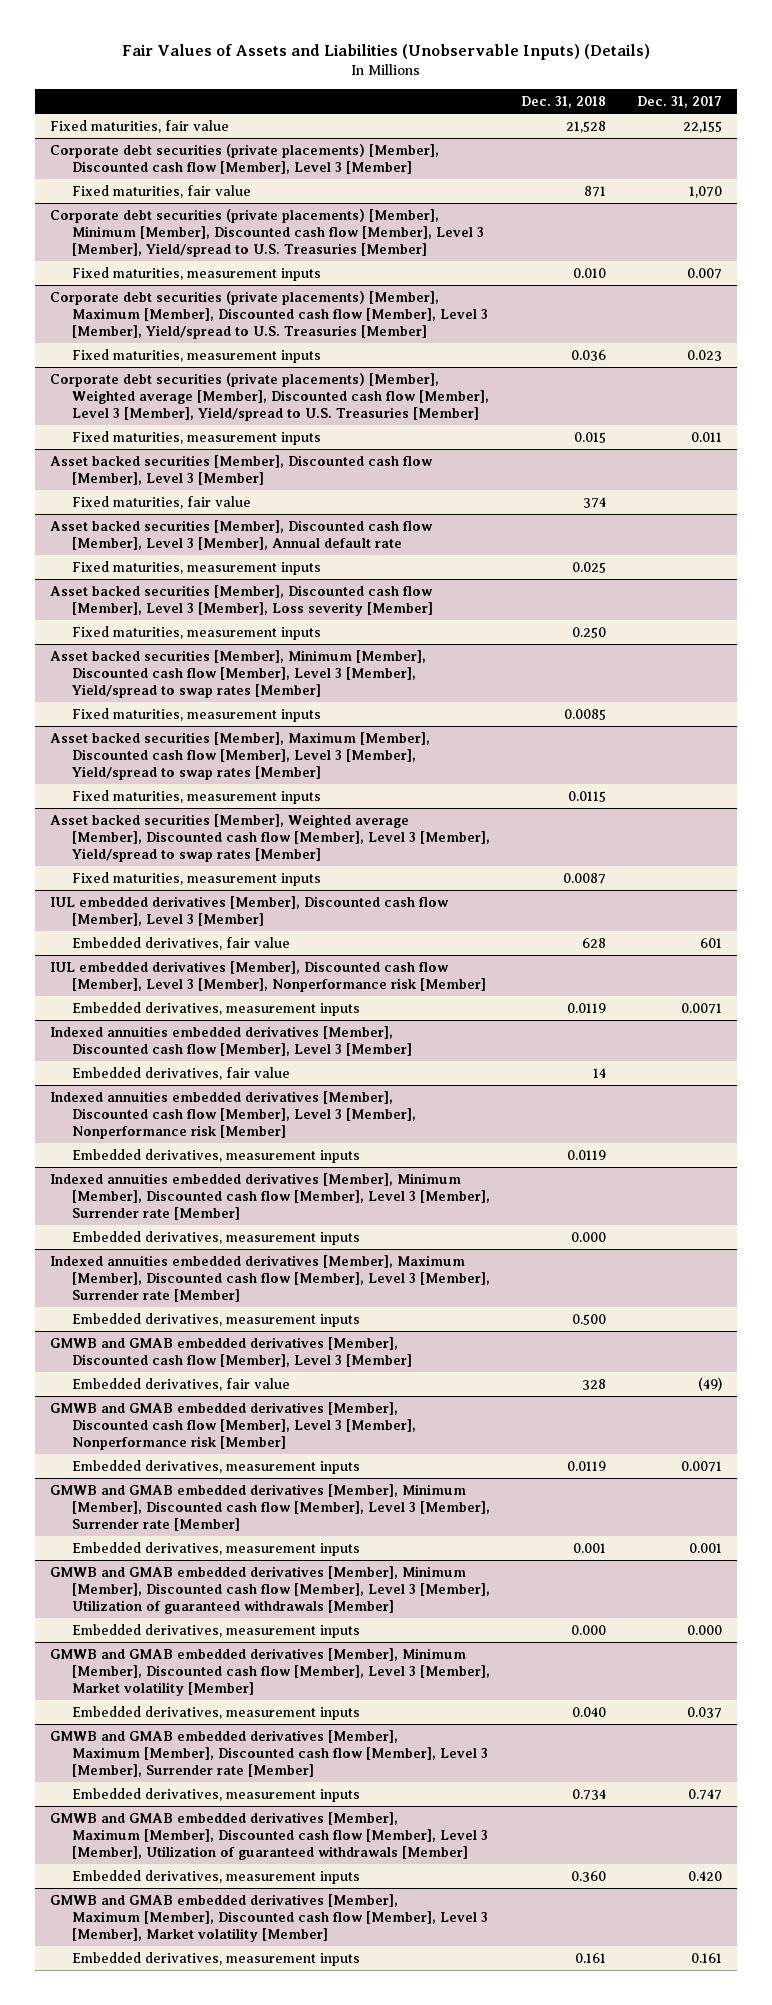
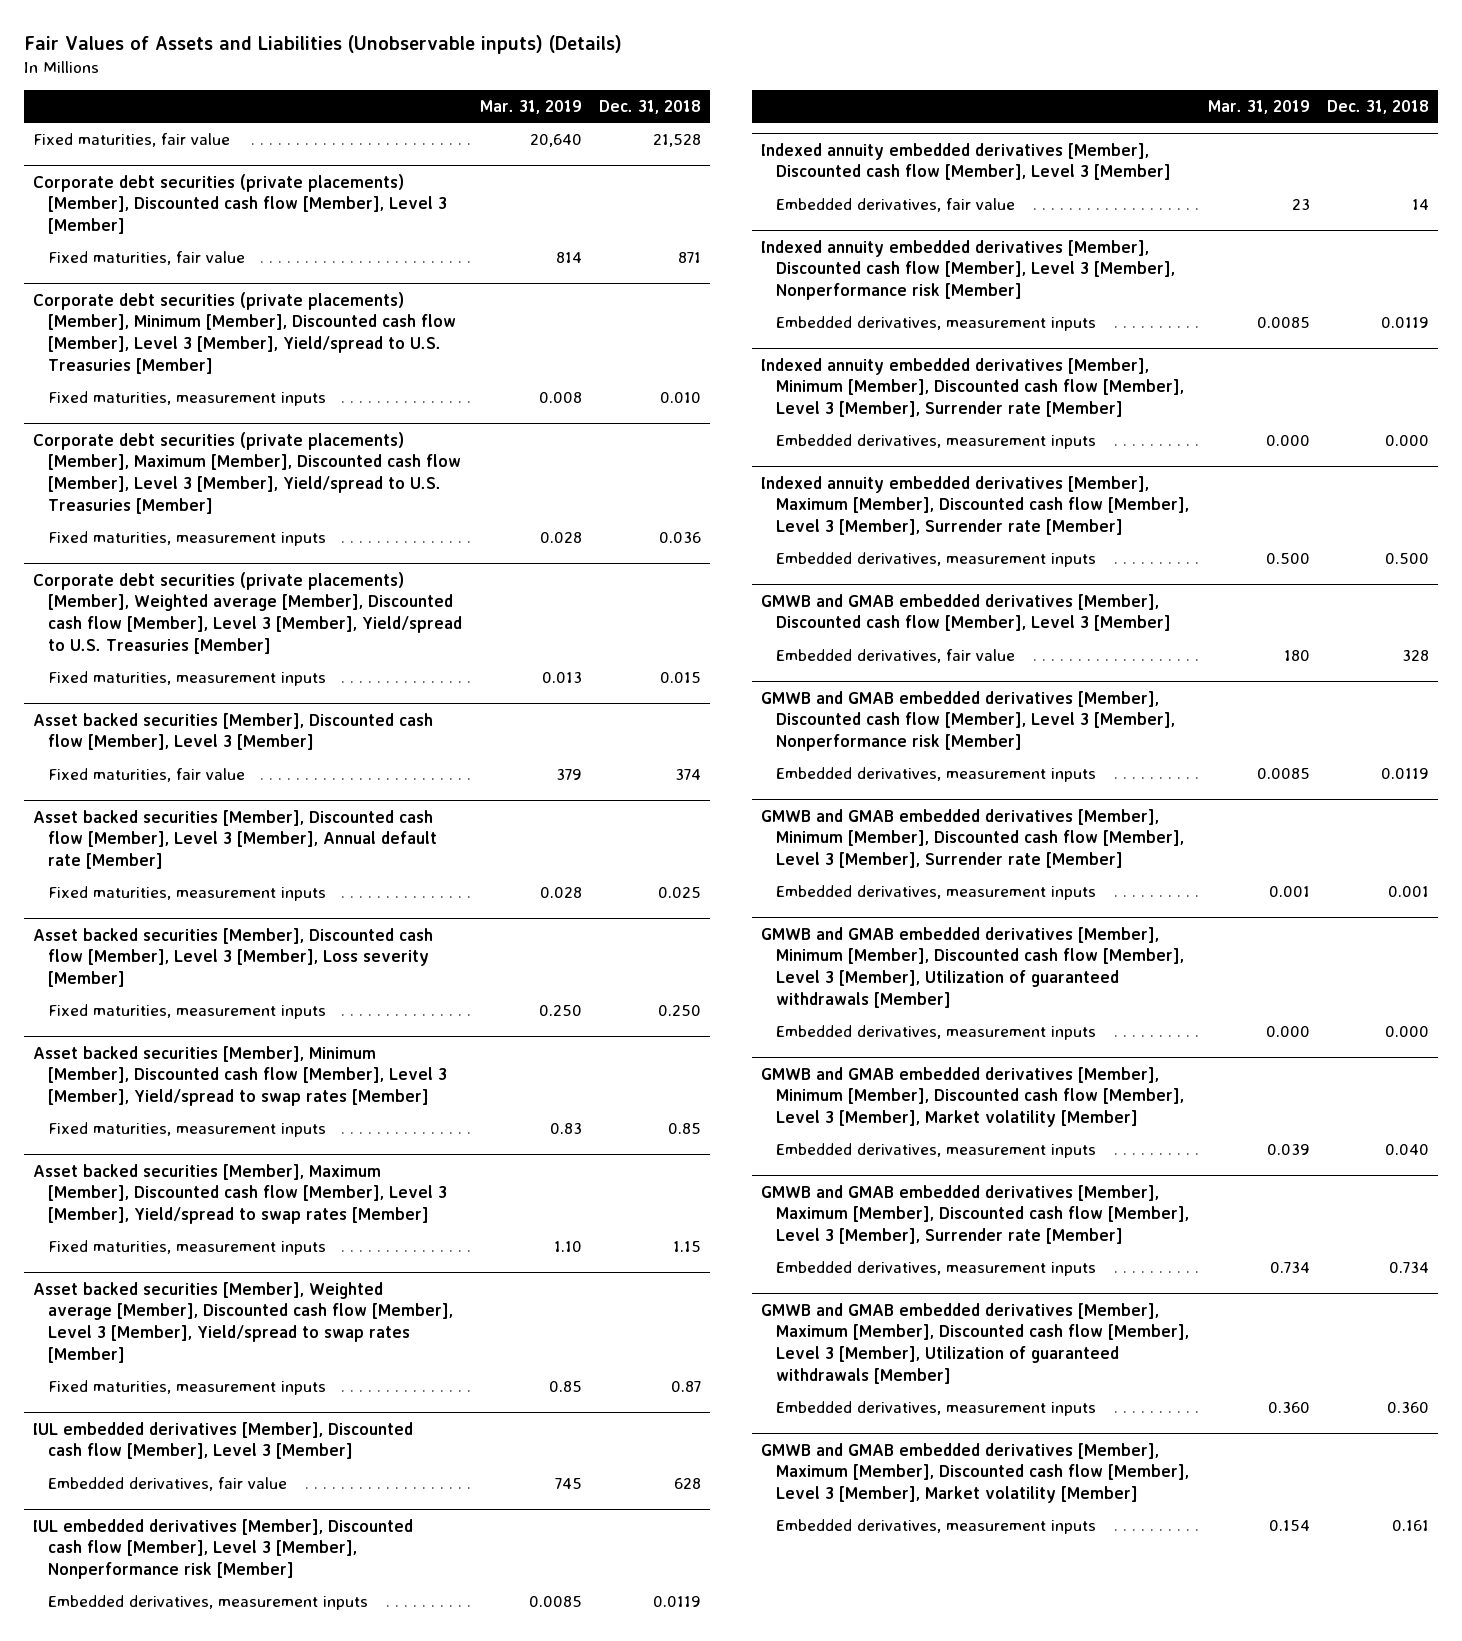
- Fair Values of Assets and Liabilities (Unobservable Inputs) (Details)
+ Fair Values of Assets and Liabilities (Unobservable inputs) (Details)
- | Dec. 31, 2018 | Dec. 31, 2017
+ | Mar. 31, 2019 | Dec. 31, 2018
- Asset backed securities [Member], Discounted cash flow [Member], Level 3 [Member], Annual default rate
+ Asset backed securities [Member], Discounted cash flow [Member], Level 3 [Member], Annual default rate [Member]
@ Asset backed securities [Member], Minimum [Member], Discounted cash flow [Member], Level 3 [Member], Yield/spread to swap rates [Member]
- Fixed maturities, measurement inputs | 0.0085 |
+ Fixed maturities, measurement inputs | 0.83 | 0.85
@ Asset backed securities [Member], Maximum [Member], Discounted cash flow [Member], Level 3 [Member], Yield/spread to swap rates [Member]
- Fixed maturities, measurement inputs | 0.0115 |
+ Fixed maturities, measurement inputs | 1.10 | 1.15
@ Asset backed securities [Member], Weighted average [Member], Discounted cash flow [Member], Level 3 [Member], Yield/spread to swap rates [Member]
- Fixed maturities, measurement inputs | 0.0087 |
+ Fixed maturities, measurement inputs | 0.85 | 0.87
- Indexed annuities embedded derivatives [Member], Discounted cash flow [Member], Level 3 [Member]
+ Indexed annuity embedded derivatives [Member], Discounted cash flow [Member], Level 3 [Member]
- Indexed annuities embedded derivatives [Member], Discounted cash flow [Member], Level 3 [Member], Nonperformance risk [Member]
+ Indexed annuity embedded derivatives [Member], Discounted cash flow [Member], Level 3 [Member], Nonperformance risk [Member]
- Indexed annuities embedded derivatives [Member], Minimum [Member], Discounted cash flow [Member], Level 3 [Member], Surrender rate [Member]
+ Indexed annuity embedded derivatives [Member], Minimum [Member], Discounted cash flow [Member], Level 3 [Member], Surrender rate [Member]
- Indexed annuities embedded derivatives [Member], Maximum [Member], Discounted cash flow [Member], Level 3 [Member], Surrender rate [Member]
+ Indexed annuity embedded derivatives [Member], Maximum [Member], Discounted cash flow [Member], Level 3 [Member], Surrender rate [Member]

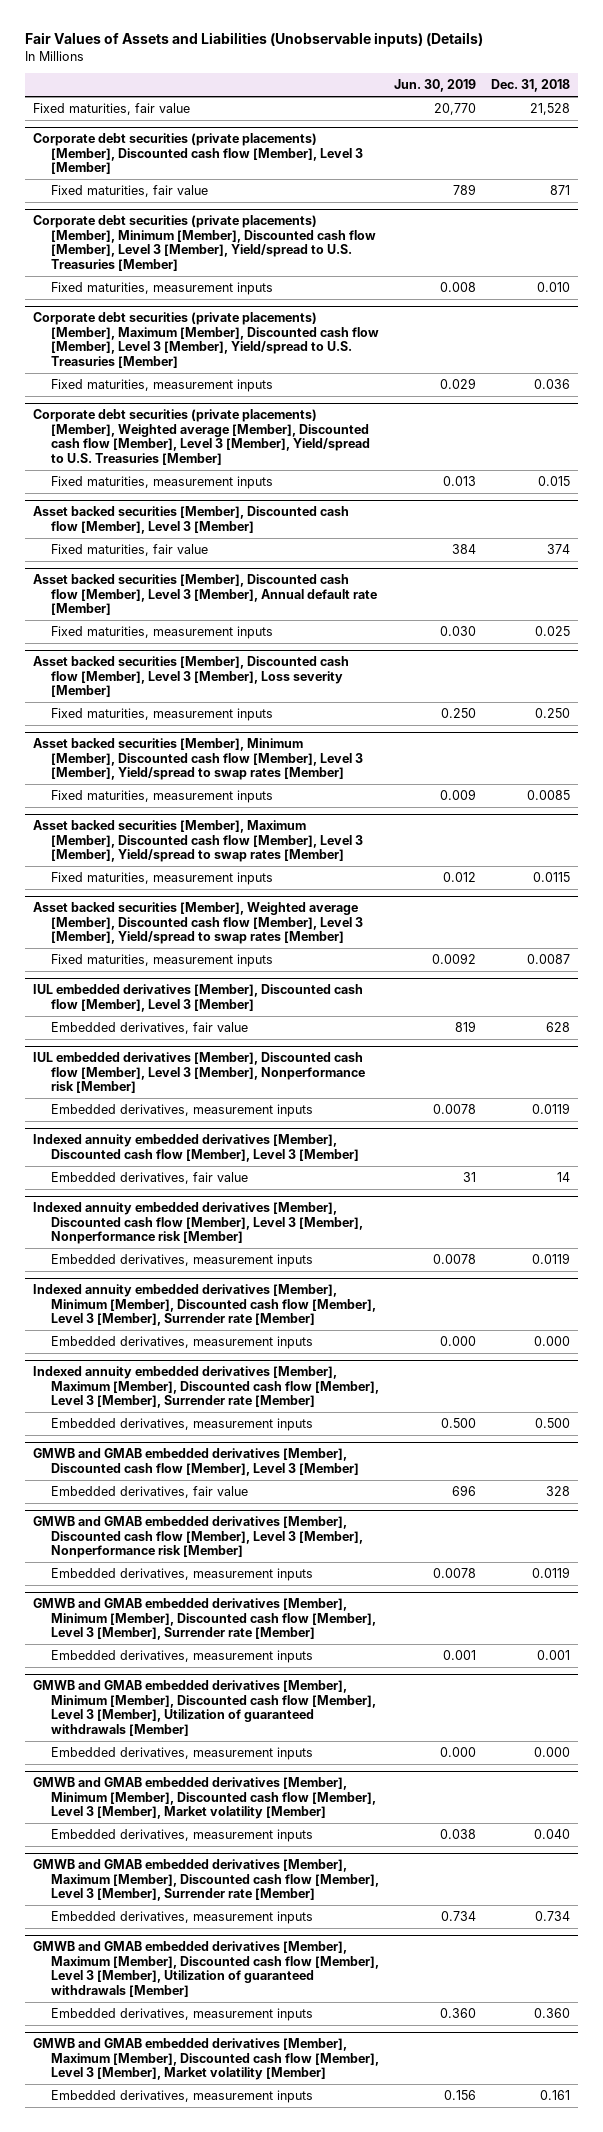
- | Mar. 31, 2019 | Dec. 31, 2018
+ | Jun. 30, 2019 | Dec. 31, 2018
@ Asset backed securities [Member], Minimum [Member], Discounted cash flow [Member], Level 3 [Member], Yield/spread to swap rates [Member]
- Fixed maturities, measurement inputs | 0.83 | 0.85
+ Fixed maturities, measurement inputs | 0.009 | 0.0085
@ Asset backed securities [Member], Maximum [Member], Discounted cash flow [Member], Level 3 [Member], Yield/spread to swap rates [Member]
- Fixed maturities, measurement inputs | 1.10 | 1.15
+ Fixed maturities, measurement inputs | 0.012 | 0.0115
@ Asset backed securities [Member], Weighted average [Member], Discounted cash flow [Member], Level 3 [Member], Yield/spread to swap rates [Member]
- Fixed maturities, measurement inputs | 0.85 | 0.87
+ Fixed maturities, measurement inputs | 0.0092 | 0.0087

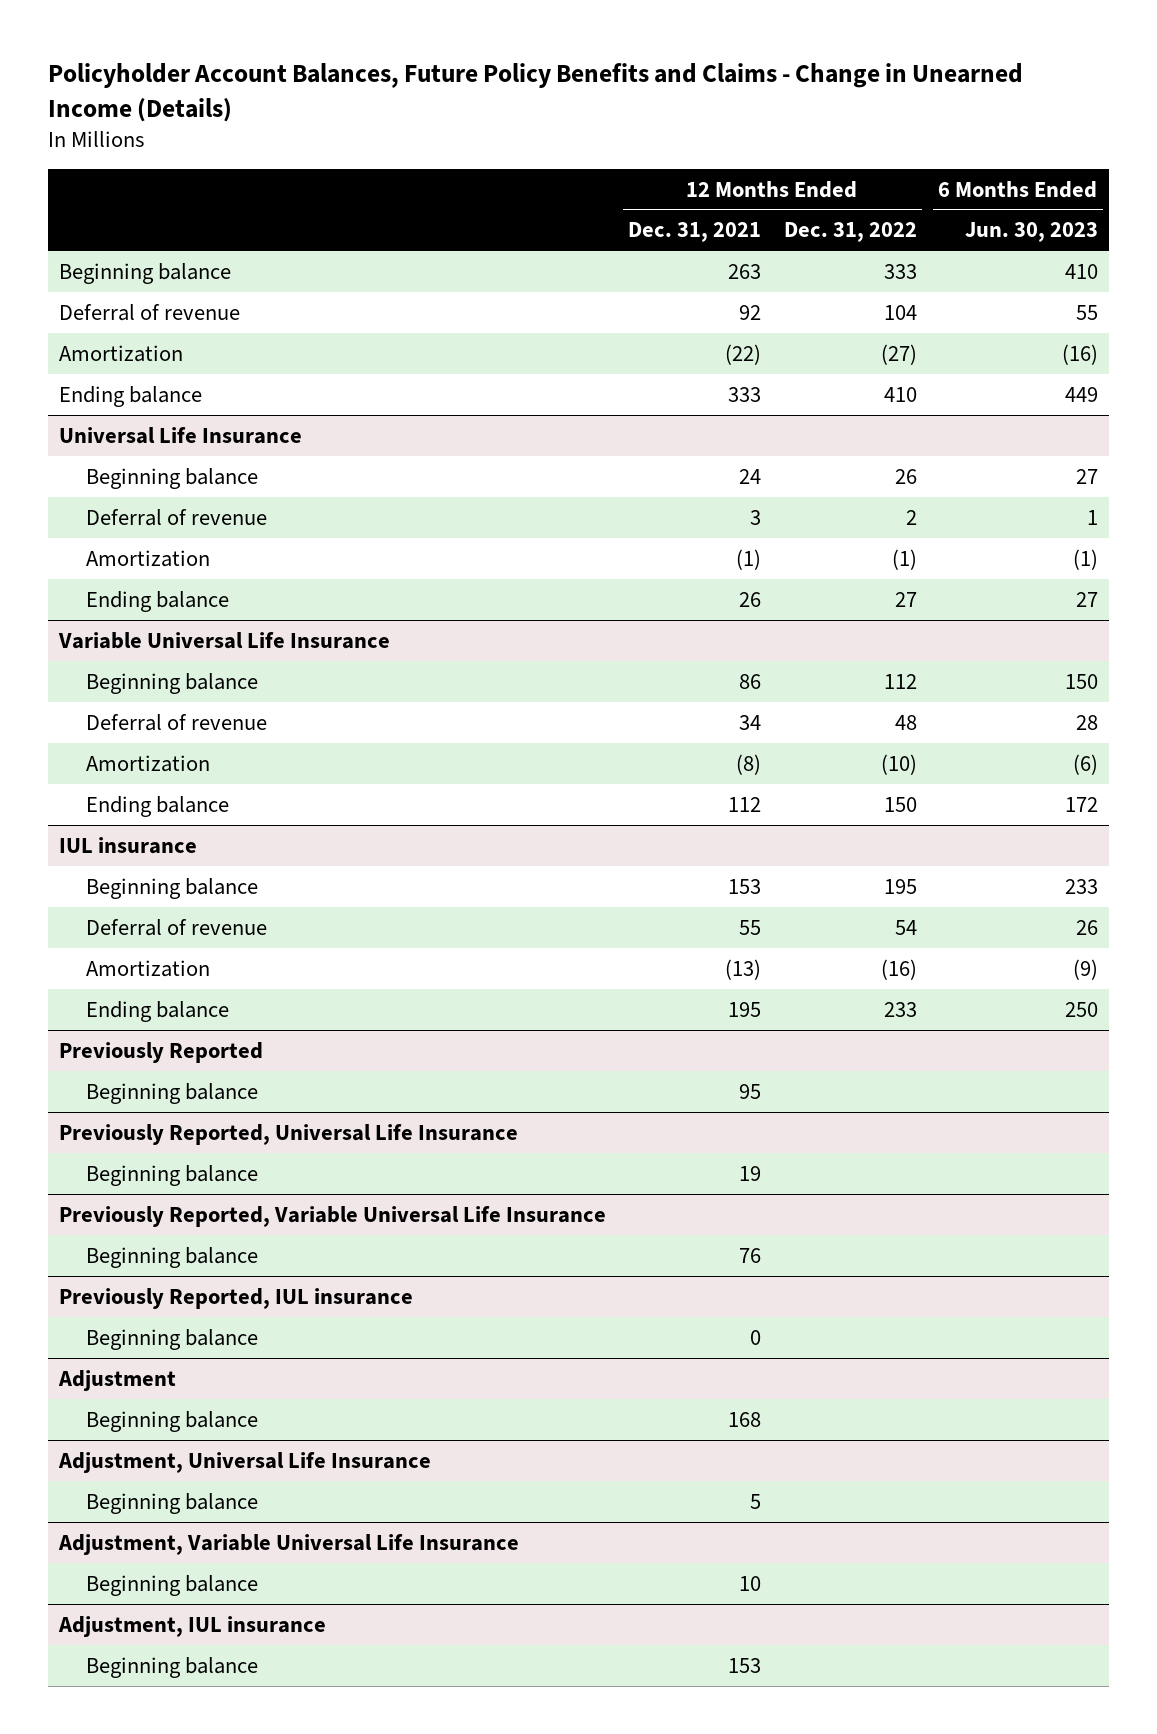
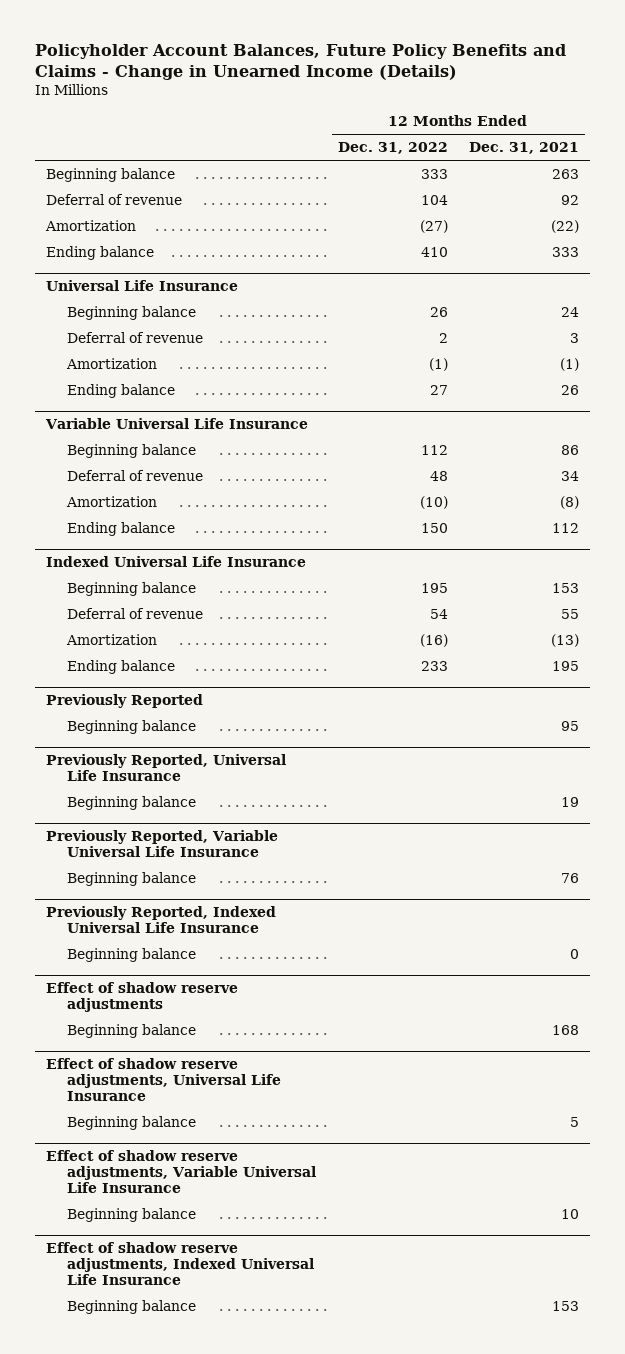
- | 12 Months Ended Dec. 31, 2021 | 12 Months Ended Dec. 31, 2022 | 6 Months Ended Jun. 30, 2023
+ | 12 Months Ended Dec. 31, 2022 | 12 Months Ended Dec. 31, 2021
- IUL insurance
+ Indexed Universal Life Insurance
- Previously Reported, IUL insurance
+ Previously Reported, Indexed Universal Life Insurance
- Adjustment
+ Effect of shadow reserve adjustments
- Adjustment, Universal Life Insurance
+ Effect of shadow reserve adjustments, Universal Life Insurance
- Adjustment, Variable Universal Life Insurance
+ Effect of shadow reserve adjustments, Variable Universal Life Insurance
- Adjustment, IUL insurance
+ Effect of shadow reserve adjustments, Indexed Universal Life Insurance

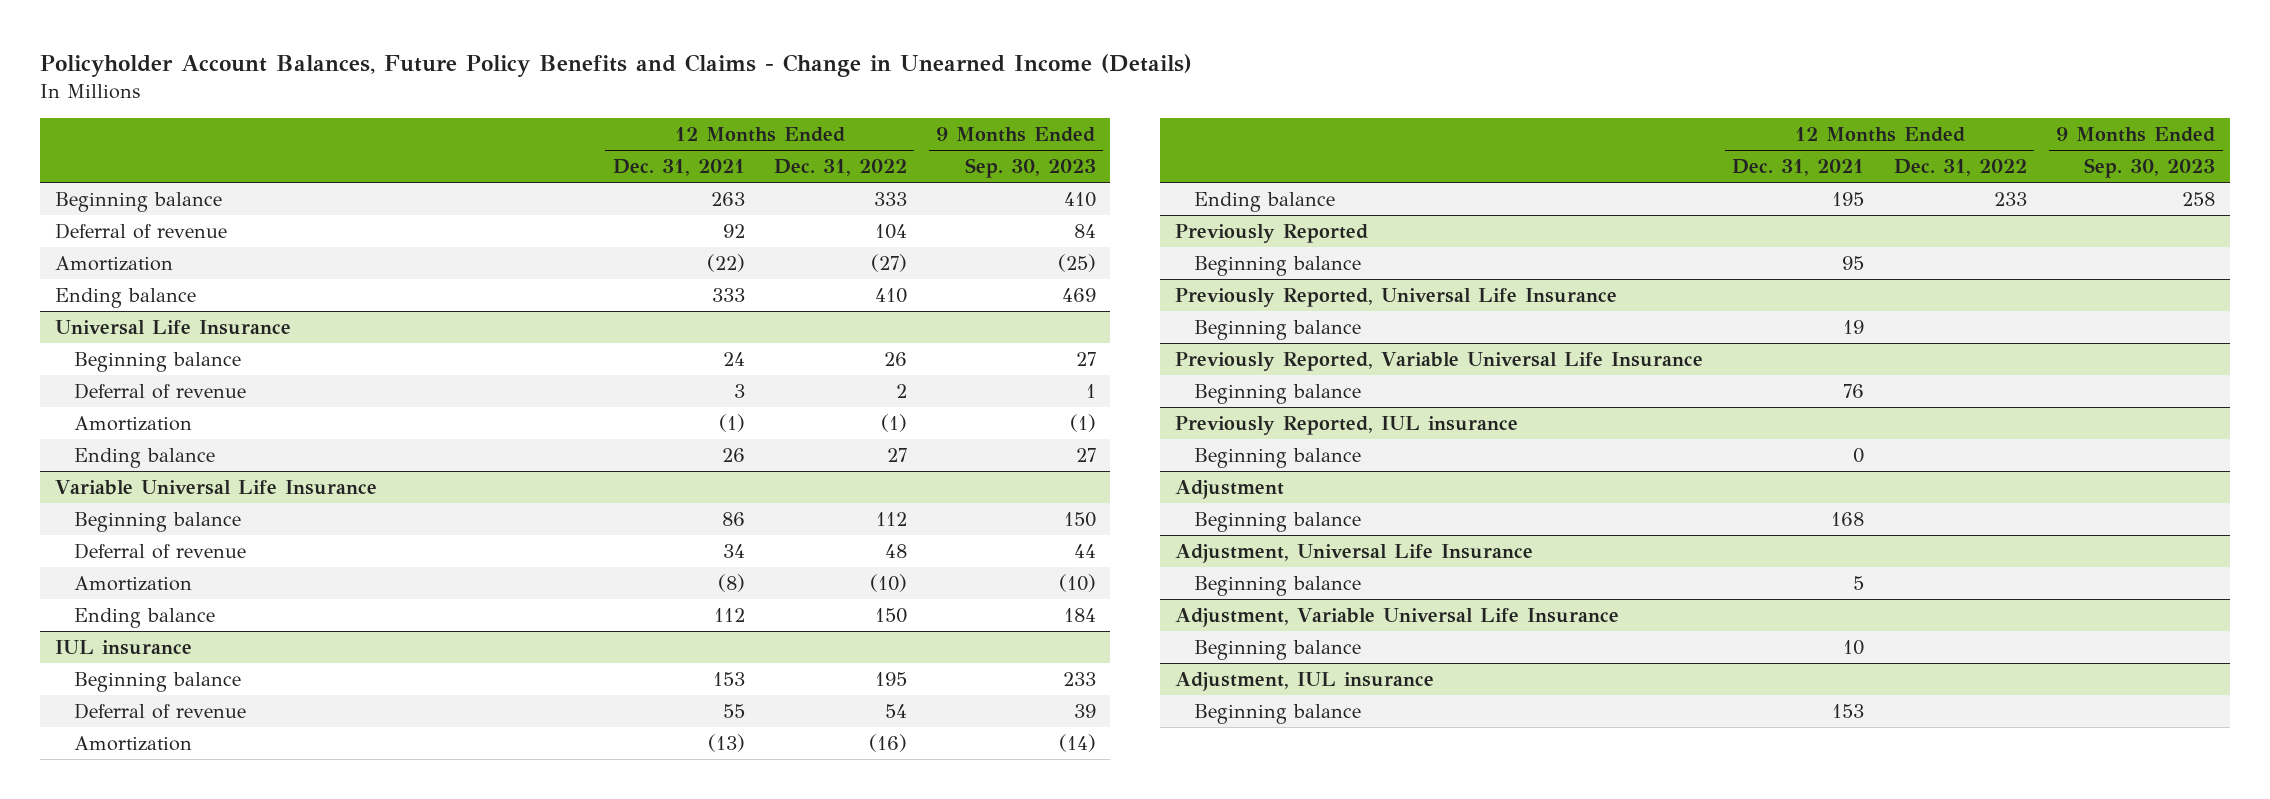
- | 12 Months Ended Dec. 31, 2022 | 12 Months Ended Dec. 31, 2021
+ | 12 Months Ended Dec. 31, 2021 | 12 Months Ended Dec. 31, 2022 | 9 Months Ended Sep. 30, 2023
- Indexed Universal Life Insurance
+ IUL insurance
- Previously Reported, Indexed Universal Life Insurance
+ Previously Reported, IUL insurance
- Effect of shadow reserve adjustments
+ Adjustment
- Effect of shadow reserve adjustments, Universal Life Insurance
+ Adjustment, Universal Life Insurance
- Effect of shadow reserve adjustments, Variable Universal Life Insurance
+ Adjustment, Variable Universal Life Insurance
- Effect of shadow reserve adjustments, Indexed Universal Life Insurance
+ Adjustment, IUL insurance

